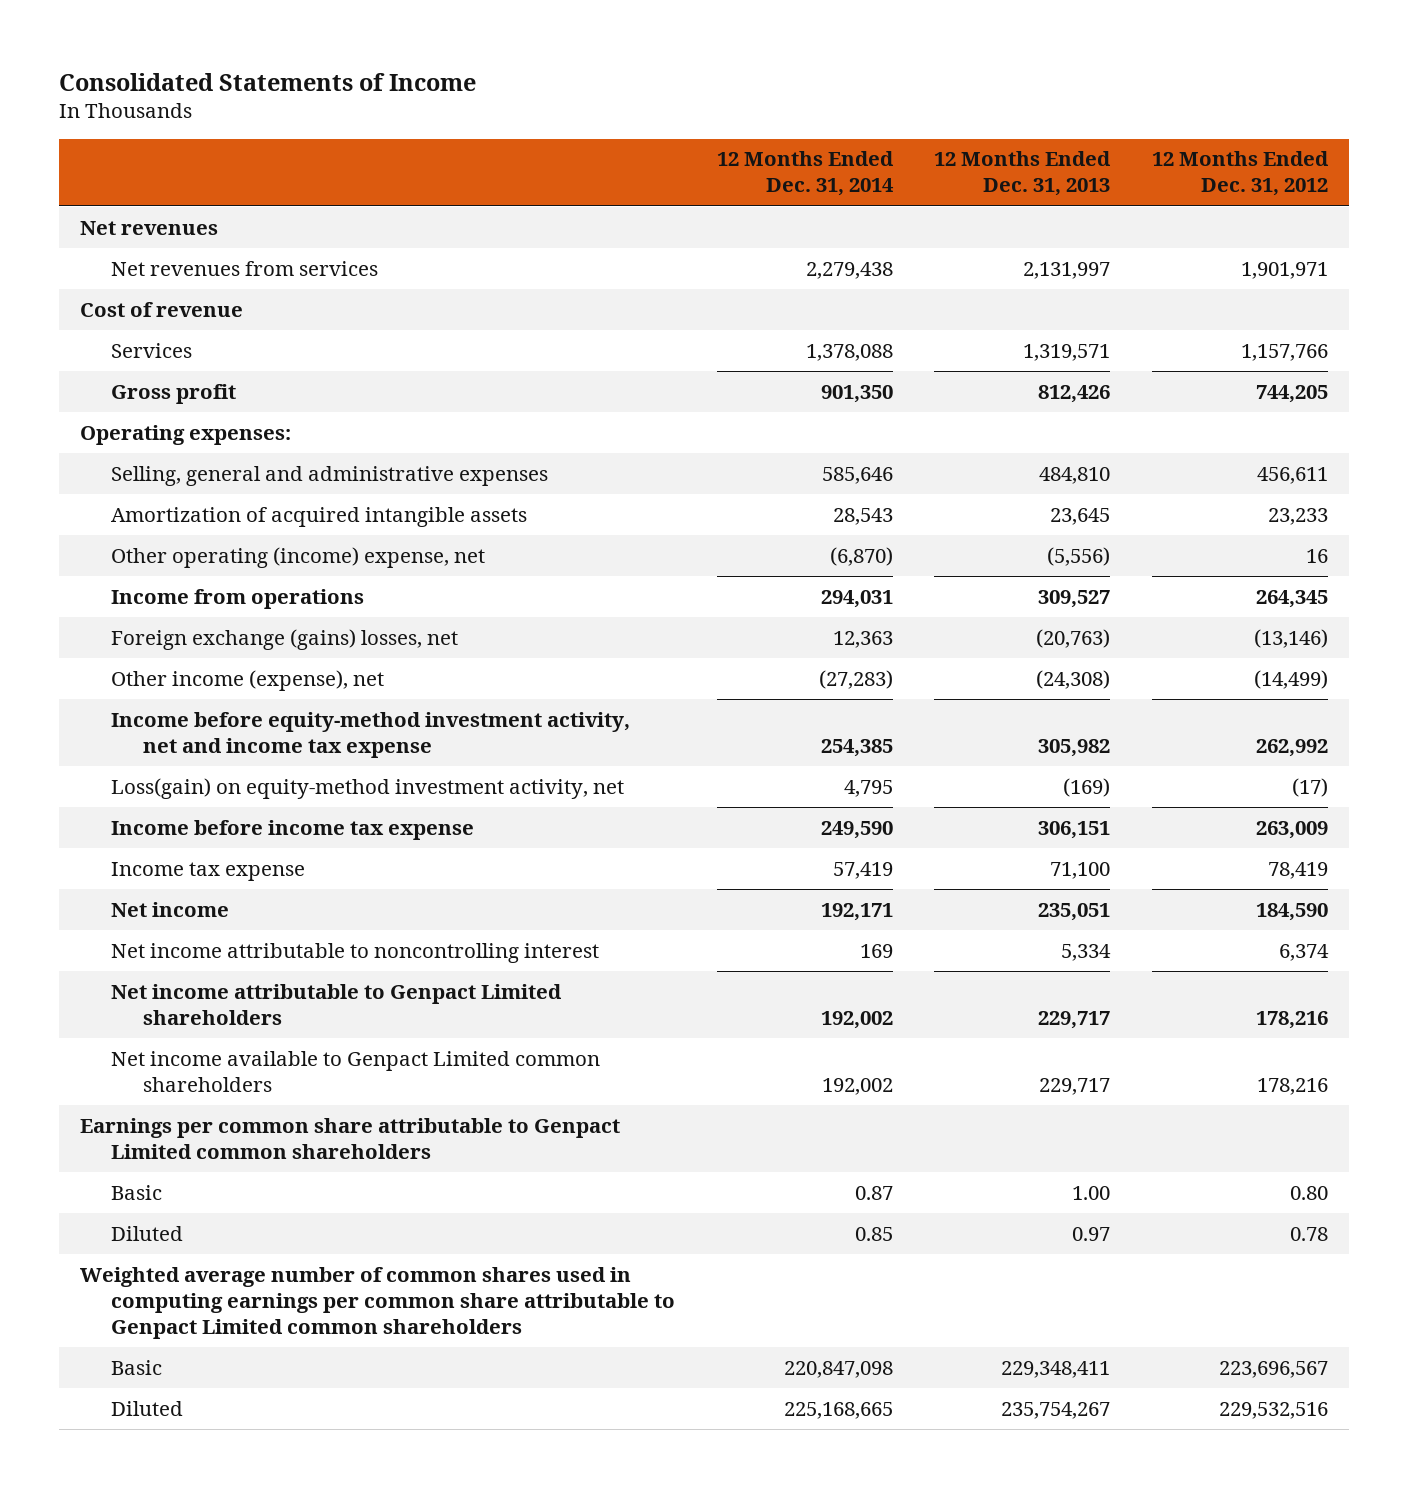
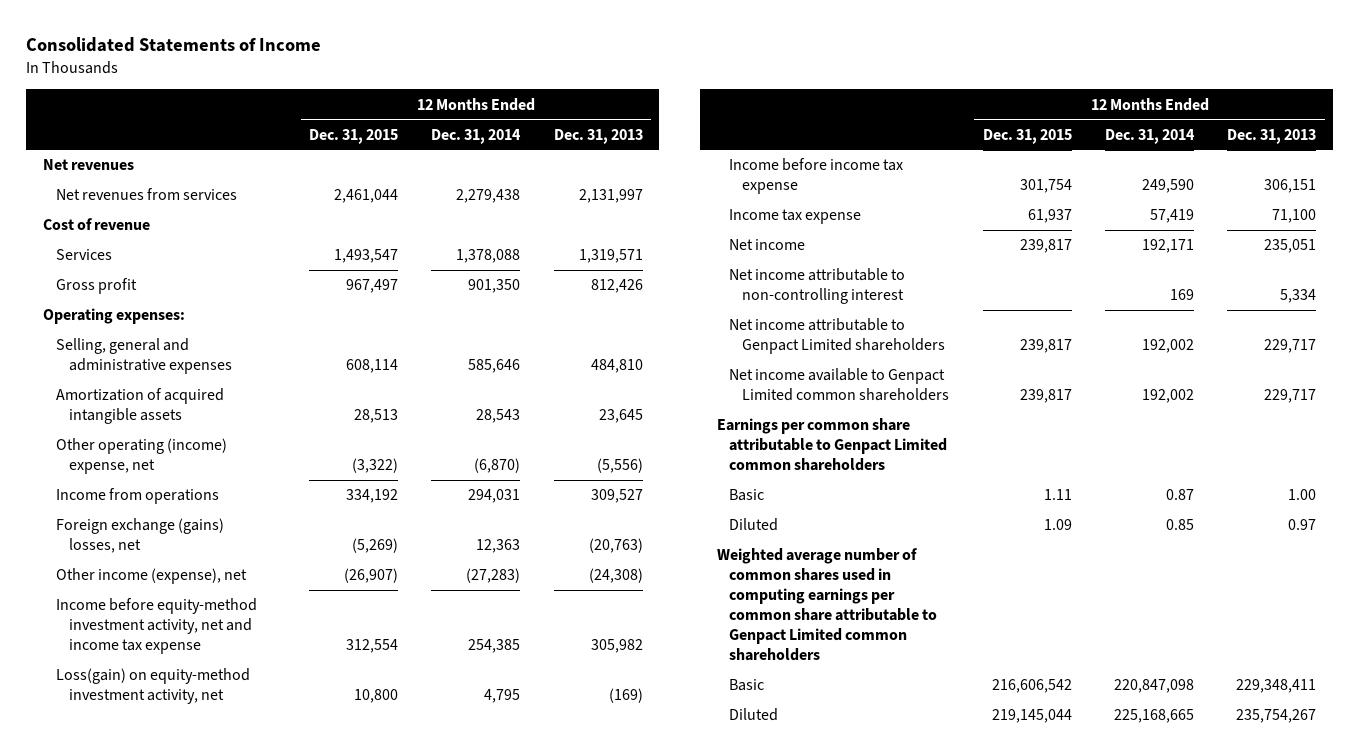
- | 12 Months Ended Dec. 31, 2014 | 12 Months Ended Dec. 31, 2013 | 12 Months Ended Dec. 31, 2012
+ | 12 Months Ended Dec. 31, 2015 | 12 Months Ended Dec. 31, 2014 | 12 Months Ended Dec. 31, 2013
- Net income attributable to noncontrolling interest | 169 | 5,334 | 6,374
+ Net income attributable to non-controlling interest | | 169 | 5,334

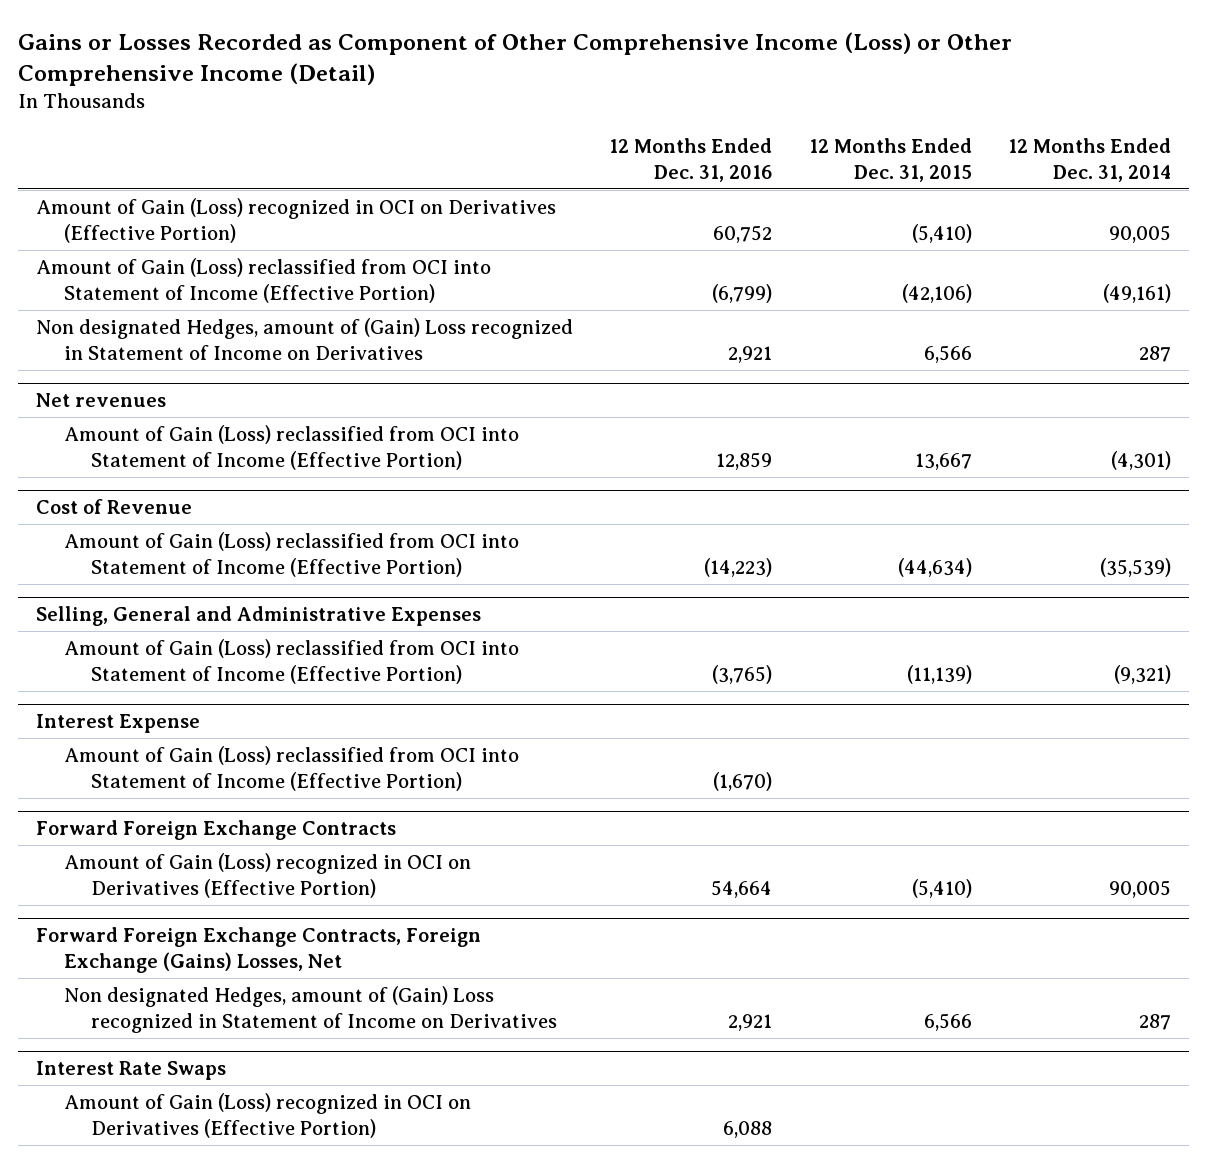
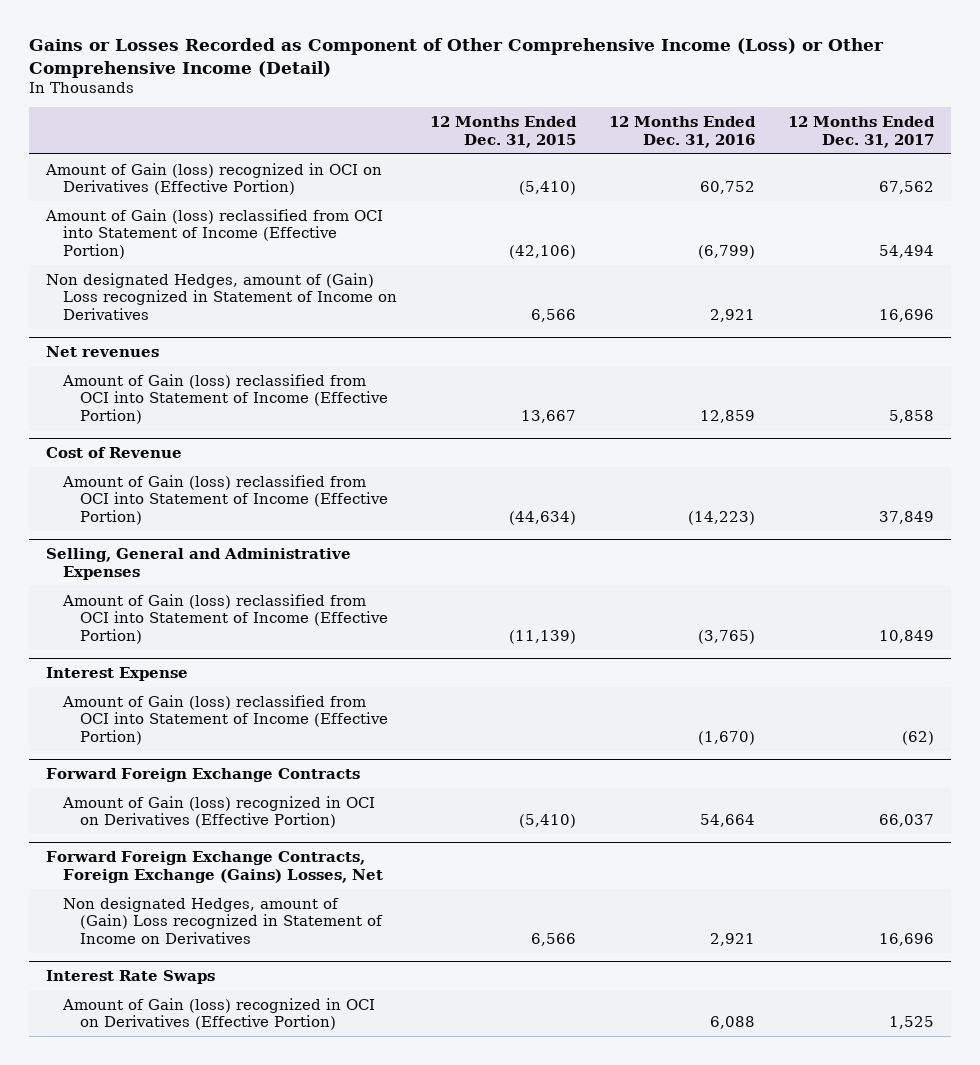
- | 12 Months Ended Dec. 31, 2016 | 12 Months Ended Dec. 31, 2015 | 12 Months Ended Dec. 31, 2014
+ | 12 Months Ended Dec. 31, 2015 | 12 Months Ended Dec. 31, 2016 | 12 Months Ended Dec. 31, 2017
- Amount of Gain (Loss) recognized in OCI on Derivatives (Effective Portion) | 60,752 | (5,410) | 90,005
- Amount of Gain (Loss) reclassified from OCI into Statement of Income (Effective Portion) | (6,799) | (42,106) | (49,161)
+ Amount of Gain (loss) recognized in OCI on Derivatives (Effective Portion) | (5,410) | 60,752 | 67,562
+ Amount of Gain (loss) reclassified from OCI into Statement of Income (Effective Portion) | (42,106) | (6,799) | 54,494
@ Net revenues
- Amount of Gain (Loss) reclassified from OCI into Statement of Income (Effective Portion) | 12,859 | 13,667 | (4,301)
+ Amount of Gain (loss) reclassified from OCI into Statement of Income (Effective Portion) | 13,667 | 12,859 | 5,858
@ Cost of Revenue
- Amount of Gain (Loss) reclassified from OCI into Statement of Income (Effective Portion) | (14,223) | (44,634) | (35,539)
+ Amount of Gain (loss) reclassified from OCI into Statement of Income (Effective Portion) | (44,634) | (14,223) | 37,849
@ Selling, General and Administrative Expenses
- Amount of Gain (Loss) reclassified from OCI into Statement of Income (Effective Portion) | (3,765) | (11,139) | (9,321)
+ Amount of Gain (loss) reclassified from OCI into Statement of Income (Effective Portion) | (11,139) | (3,765) | 10,849
@ Interest Expense
- Amount of Gain (Loss) reclassified from OCI into Statement of Income (Effective Portion) | (1,670) | |
+ Amount of Gain (loss) reclassified from OCI into Statement of Income (Effective Portion) | | (1,670) | (62)
@ Forward Foreign Exchange Contracts
- Amount of Gain (Loss) recognized in OCI on Derivatives (Effective Portion) | 54,664 | (5,410) | 90,005
+ Amount of Gain (loss) recognized in OCI on Derivatives (Effective Portion) | (5,410) | 54,664 | 66,037
@ Interest Rate Swaps
- Amount of Gain (Loss) recognized in OCI on Derivatives (Effective Portion) | 6,088 | |
+ Amount of Gain (loss) recognized in OCI on Derivatives (Effective Portion) | | 6,088 | 1,525

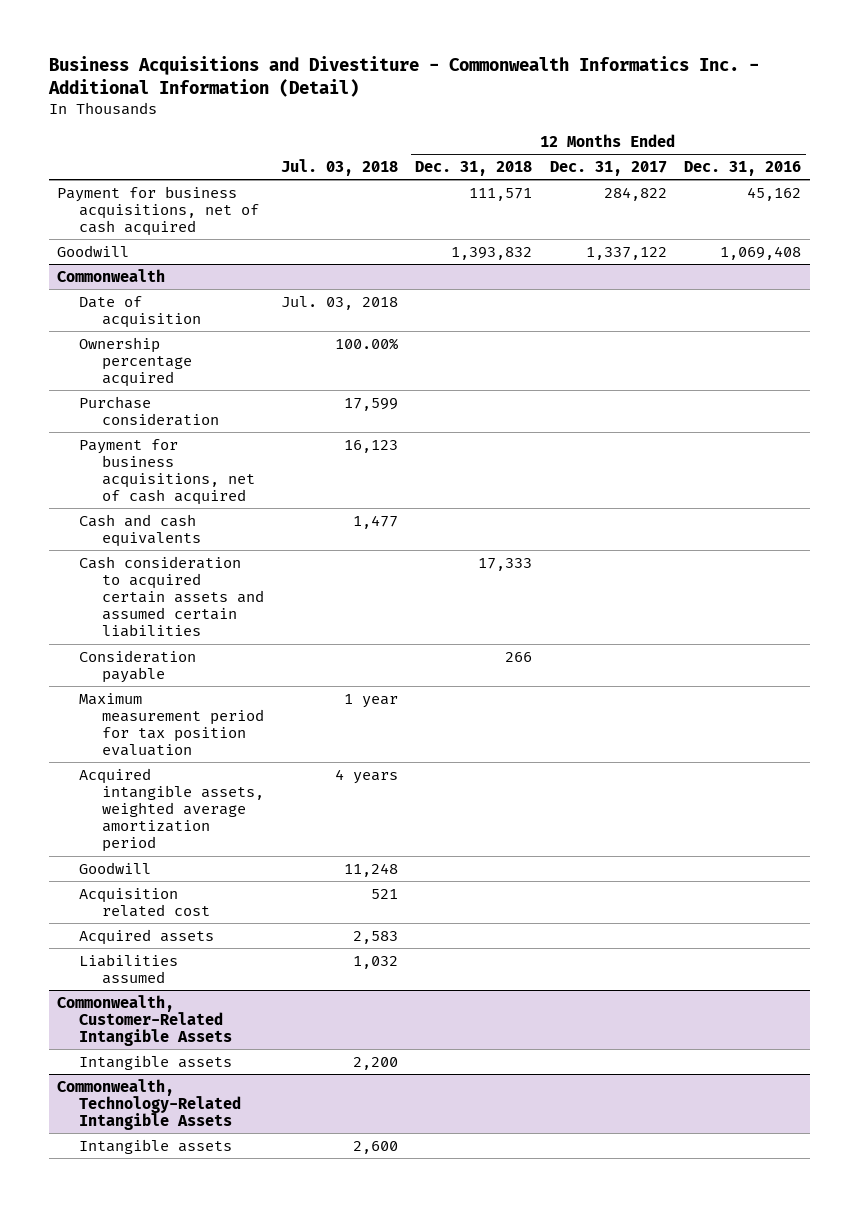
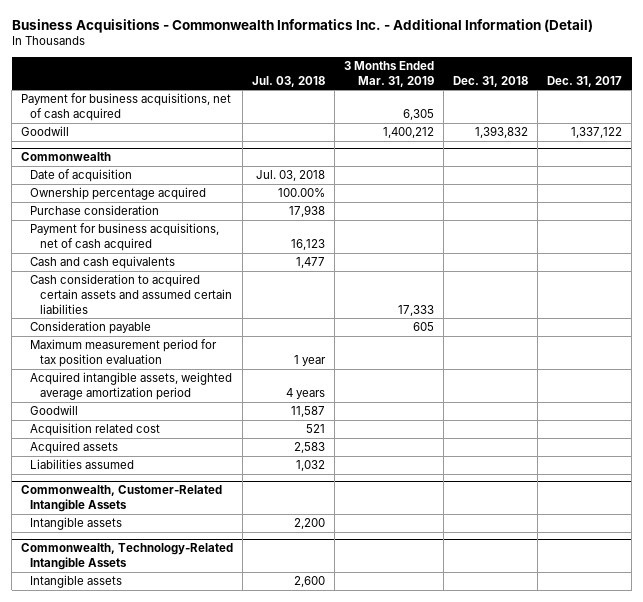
- Business Acquisitions and Divestiture - Commonwealth Informatics Inc. - Additional Information (Detail)
+ Business Acquisitions - Commonwealth Informatics Inc. - Additional Information (Detail)
- | Jul. 03, 2018 | 12 Months Ended Dec. 31, 2018 | 12 Months Ended Dec. 31, 2017 | 12 Months Ended Dec. 31, 2016
+ | Jul. 03, 2018 | 3 Months Ended Mar. 31, 2019 | Dec. 31, 2018 | Dec. 31, 2017
@ Commonwealth
- Purchase consideration | 17,599 | | |
+ Purchase consideration | 17,938 | | |
- Goodwill | 11,248 | | |
+ Goodwill | 11,587 | | |

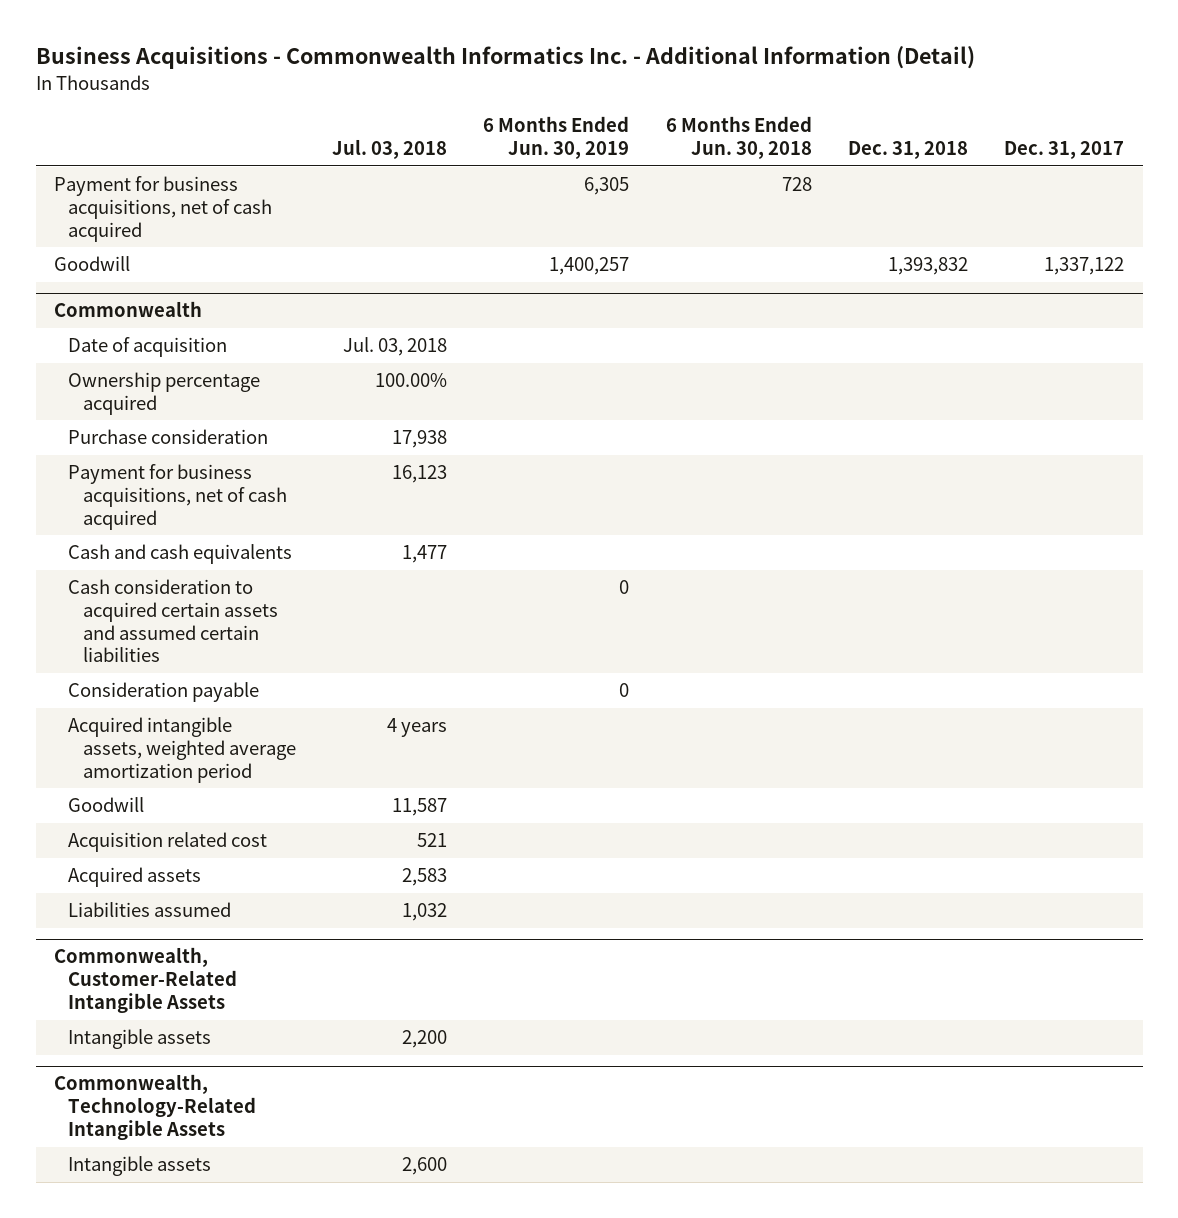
- | Jul. 03, 2018 | 3 Months Ended Mar. 31, 2019 | Dec. 31, 2018 | Dec. 31, 2017
+ | Jul. 03, 2018 | 6 Months Ended Jun. 30, 2019 | 6 Months Ended Jun. 30, 2018 | Dec. 31, 2018 | Dec. 31, 2017
@ Commonwealth
- Maximum measurement period for tax position evaluation | 1 year | | |

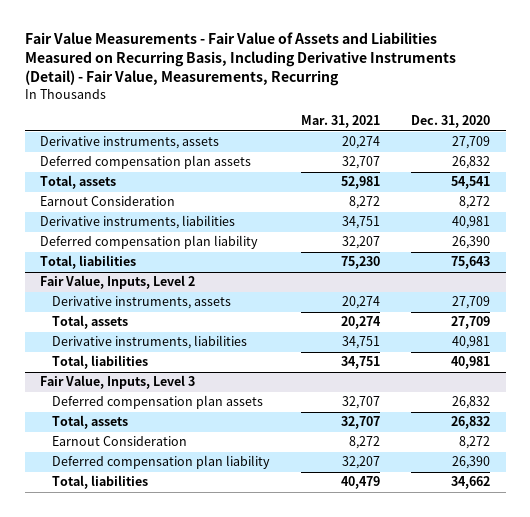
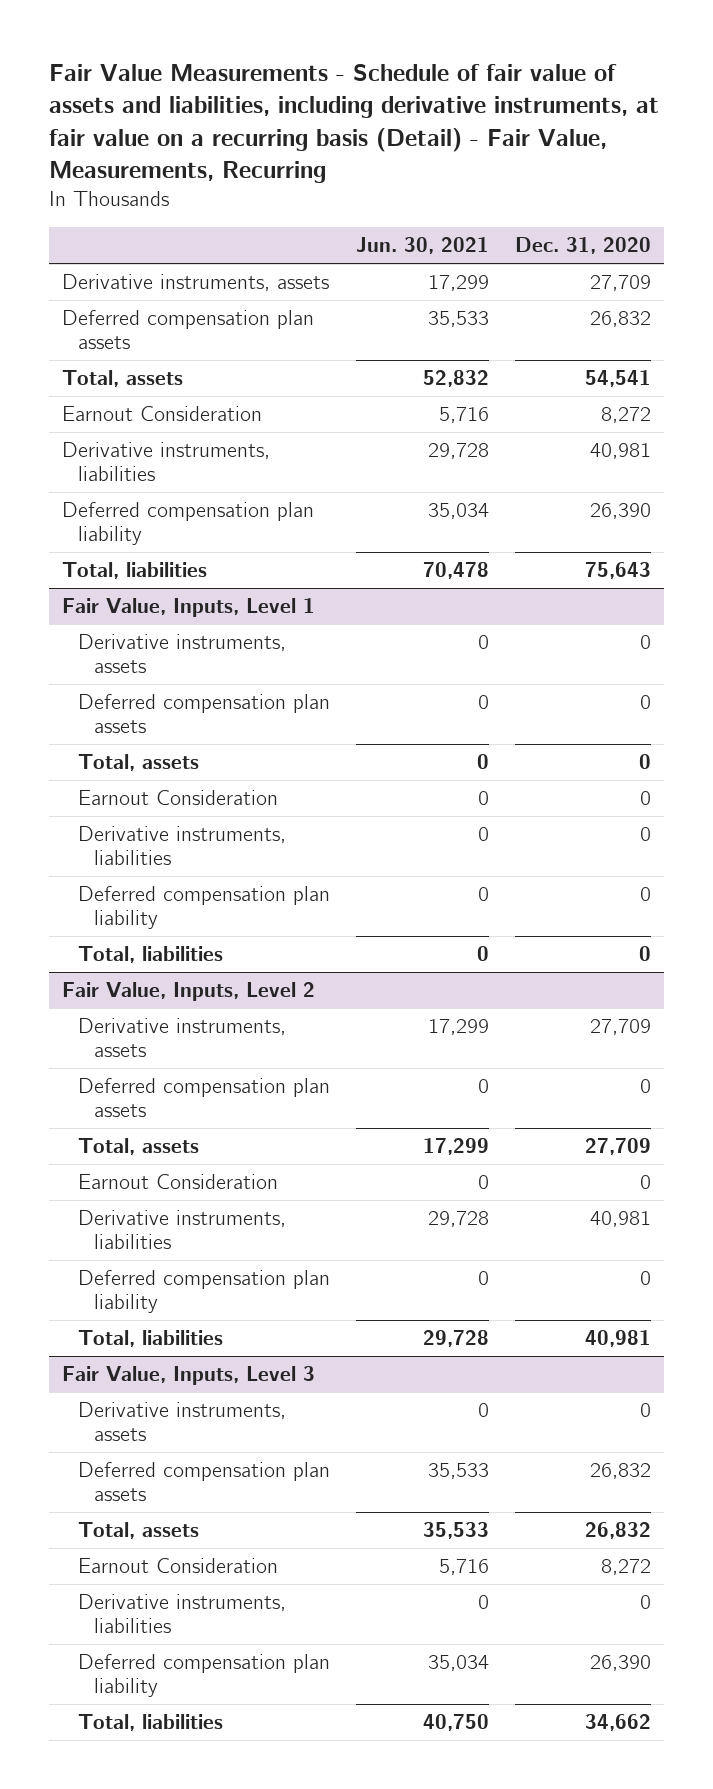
- Fair Value Measurements - Fair Value of Assets and Liabilities Measured on Recurring Basis, Including Derivative Instruments (Detail) - Fair Value, Measurements, Recurring
+ Fair Value Measurements - Schedule of fair value of assets and liabilities, including derivative instruments, at fair value on a recurring basis (Detail) - Fair Value, Measurements, Recurring
- | Mar. 31, 2021 | Dec. 31, 2020
+ | Jun. 30, 2021 | Dec. 31, 2020
+ Fair Value, Inputs, Level 1
+ Derivative instruments, assets | 0 | 0
+ Deferred compensation plan assets | 0 | 0
+ Total, assets | 0 | 0
+ Earnout Consideration | 0 | 0
+ Derivative instruments, liabilities | 0 | 0
+ Deferred compensation plan liability | 0 | 0
+ Total, liabilities | 0 | 0
@ Fair Value, Inputs, Level 2
+ Deferred compensation plan assets | 0 | 0
+ Earnout Consideration | 0 | 0
+ Deferred compensation plan liability | 0 | 0
@ Fair Value, Inputs, Level 3
+ Derivative instruments, assets | 0 | 0
+ Derivative instruments, liabilities | 0 | 0

